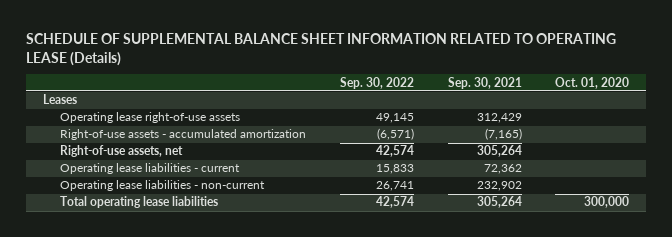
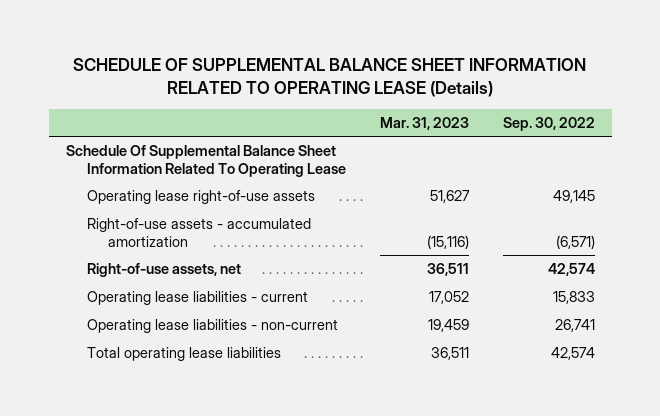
- | Sep. 30, 2022 | Sep. 30, 2021 | Oct. 01, 2020
+ | Mar. 31, 2023 | Sep. 30, 2022
- Leases
+ Schedule Of Supplemental Balance Sheet Information Related To Operating Lease

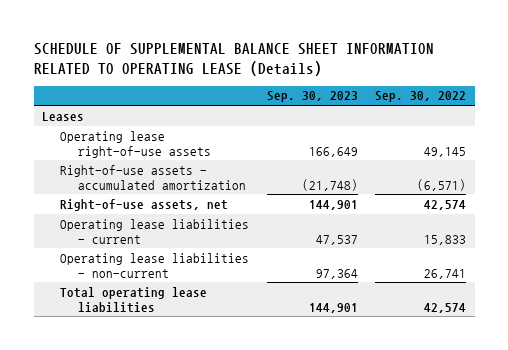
- | Mar. 31, 2023 | Sep. 30, 2022
+ | Sep. 30, 2023 | Sep. 30, 2022
- Schedule Of Supplemental Balance Sheet Information Related To Operating Lease
+ Leases

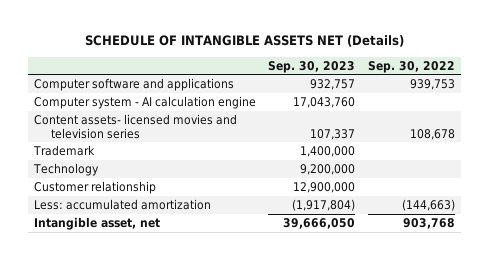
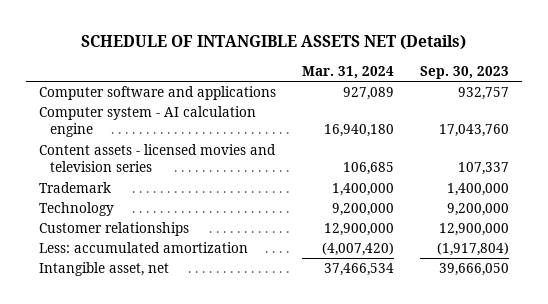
- | Sep. 30, 2023 | Sep. 30, 2022
+ | Mar. 31, 2024 | Sep. 30, 2023
- Content assets- licensed movies and television series | 107,337 | 108,678
+ Content assets - licensed movies and television series | 106,685 | 107,337
- Customer relationship | 12,900,000 |
+ Customer relationships | 12,900,000 | 12,900,000

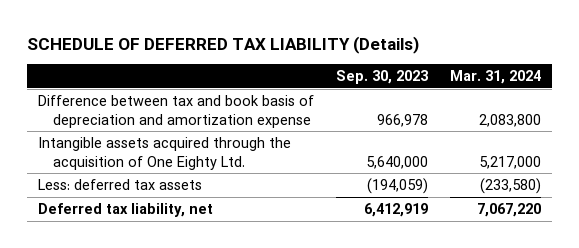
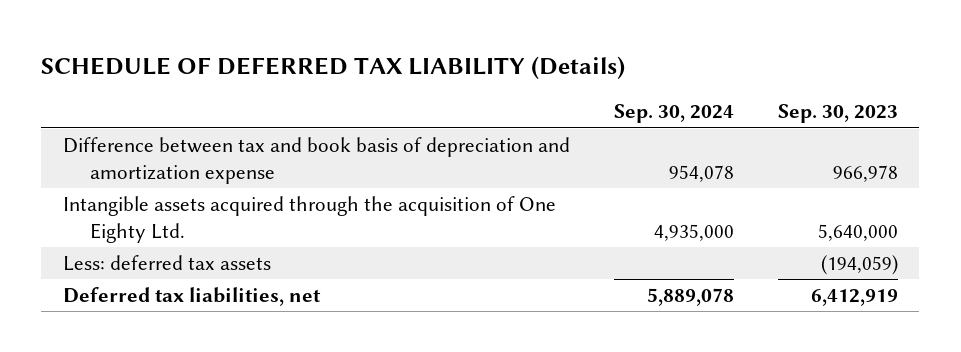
- | Sep. 30, 2023 | Mar. 31, 2024
+ | Sep. 30, 2024 | Sep. 30, 2023
- Deferred tax liability, net | 6,412,919 | 7,067,220
+ Deferred tax liabilities, net | 5,889,078 | 6,412,919

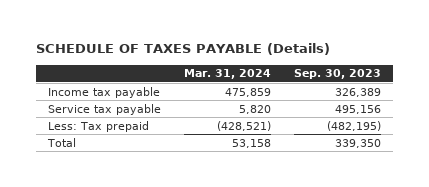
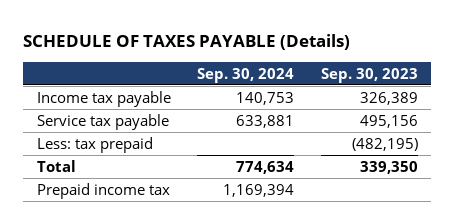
- | Mar. 31, 2024 | Sep. 30, 2023
+ | Sep. 30, 2024 | Sep. 30, 2023
- Less: Tax prepaid | (428,521) | (482,195)
+ Less: tax prepaid | | (482,195)
+ Prepaid income tax | 1,169,394 |

